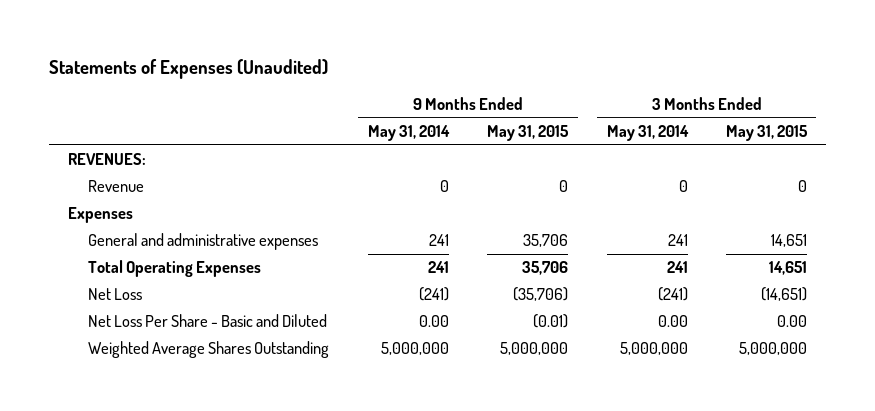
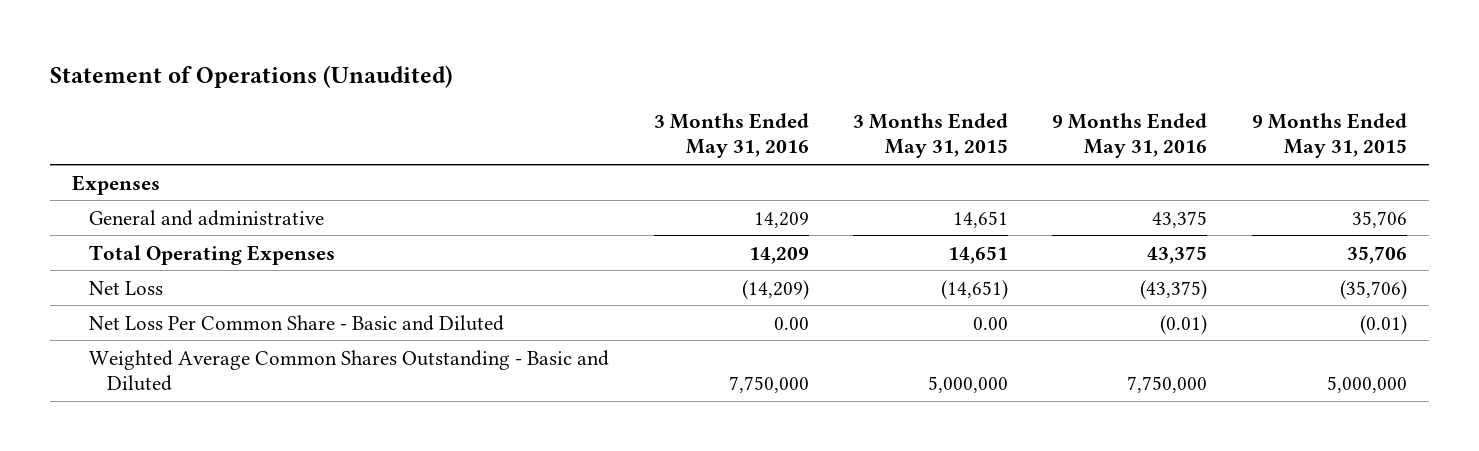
- Statements of Expenses (Unaudited)
+ Statement of Operations (Unaudited)
- | 9 Months Ended May 31, 2014 | 9 Months Ended May 31, 2015 | 3 Months Ended May 31, 2014 | 3 Months Ended May 31, 2015
+ | 3 Months Ended May 31, 2016 | 3 Months Ended May 31, 2015 | 9 Months Ended May 31, 2016 | 9 Months Ended May 31, 2015
- REVENUES:
- Revenue | 0 | 0 | 0 | 0
- General and administrative expenses | 241 | 35,706 | 241 | 14,651
+ General and administrative | 14,209 | 14,651 | 43,375 | 35,706
- Net Loss Per Share - Basic and Diluted | 0.00 | (0.01) | 0.00 | 0.00
- Weighted Average Shares Outstanding | 5,000,000 | 5,000,000 | 5,000,000 | 5,000,000
+ Net Loss Per Common Share - Basic and Diluted | 0.00 | 0.00 | (0.01) | (0.01)
+ Weighted Average Common Shares Outstanding - Basic and Diluted | 7,750,000 | 5,000,000 | 7,750,000 | 5,000,000

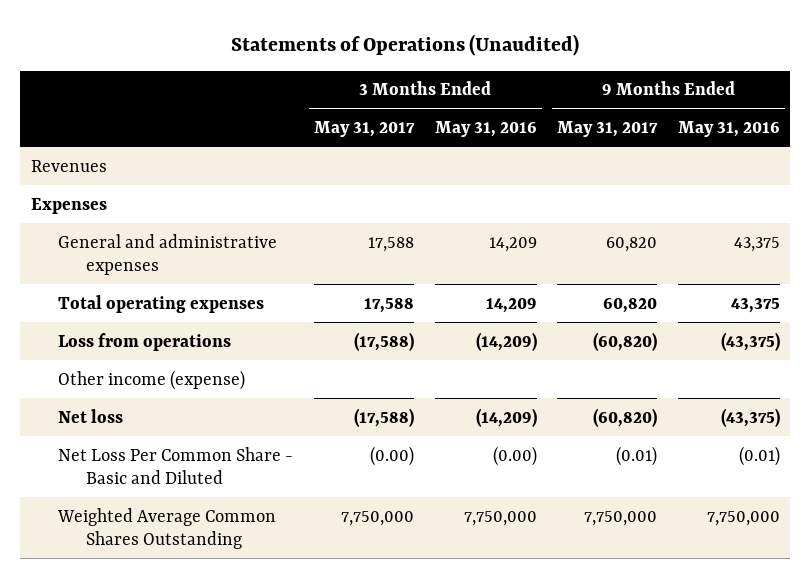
- Statement of Operations (Unaudited)
+ Statements of Operations (Unaudited)
- | 3 Months Ended May 31, 2016 | 3 Months Ended May 31, 2015 | 9 Months Ended May 31, 2016 | 9 Months Ended May 31, 2015
+ | 3 Months Ended May 31, 2017 | 3 Months Ended May 31, 2016 | 9 Months Ended May 31, 2017 | 9 Months Ended May 31, 2016
+ Revenues
- General and administrative | 14,209 | 14,651 | 43,375 | 35,706
- Total Operating Expenses | 14,209 | 14,651 | 43,375 | 35,706
- Net Loss | (14,209) | (14,651) | (43,375) | (35,706)
- Net Loss Per Common Share - Basic and Diluted | 0.00 | 0.00 | (0.01) | (0.01)
- Weighted Average Common Shares Outstanding - Basic and Diluted | 7,750,000 | 5,000,000 | 7,750,000 | 5,000,000
+ General and administrative expenses | 17,588 | 14,209 | 60,820 | 43,375
+ Total operating expenses | 17,588 | 14,209 | 60,820 | 43,375
+ Loss from operations | (17,588) | (14,209) | (60,820) | (43,375)
+ Other income (expense)
+ Net loss | (17,588) | (14,209) | (60,820) | (43,375)
+ Net Loss Per Common Share - Basic and Diluted | (0.00) | (0.00) | (0.01) | (0.01)
+ Weighted Average Common Shares Outstanding | 7,750,000 | 7,750,000 | 7,750,000 | 7,750,000

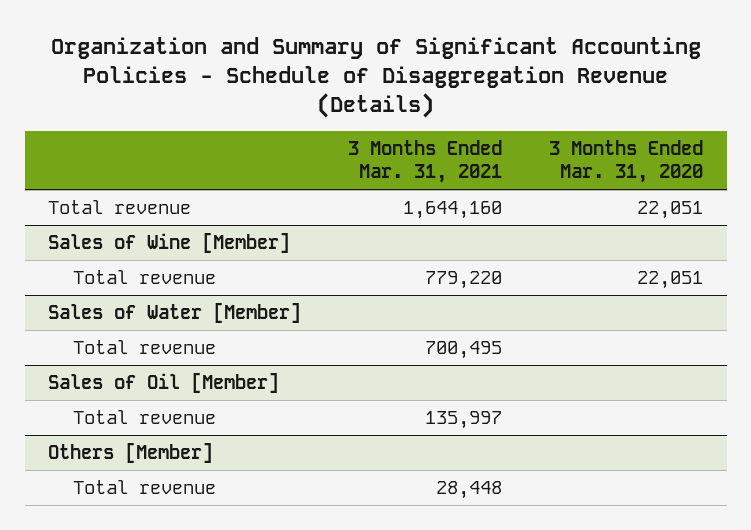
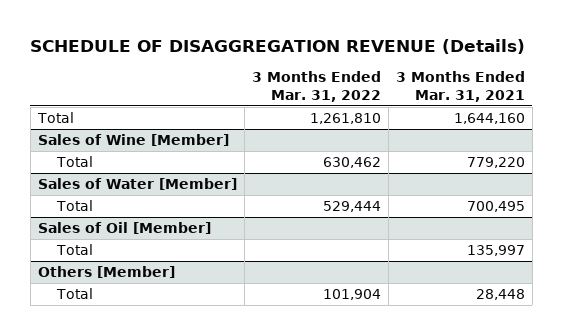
- Organization and Summary of Significant Accounting Policies - Schedule of Disaggregation Revenue (Details)
+ SCHEDULE OF DISAGGREGATION REVENUE (Details)
- | 3 Months Ended Mar. 31, 2021 | 3 Months Ended Mar. 31, 2020
+ | 3 Months Ended Mar. 31, 2022 | 3 Months Ended Mar. 31, 2021
- Total revenue | 1,644,160 | 22,051
+ Total | 1,261,810 | 1,644,160
@ Sales of Wine [Member]
- Total revenue | 779,220 | 22,051
+ Total | 630,462 | 779,220
@ Sales of Water [Member]
- Total revenue | 700,495 |
+ Total | 529,444 | 700,495
@ Sales of Oil [Member]
- Total revenue | 135,997 |
+ Total | | 135,997
@ Others [Member]
- Total revenue | 28,448 |
+ Total | 101,904 | 28,448

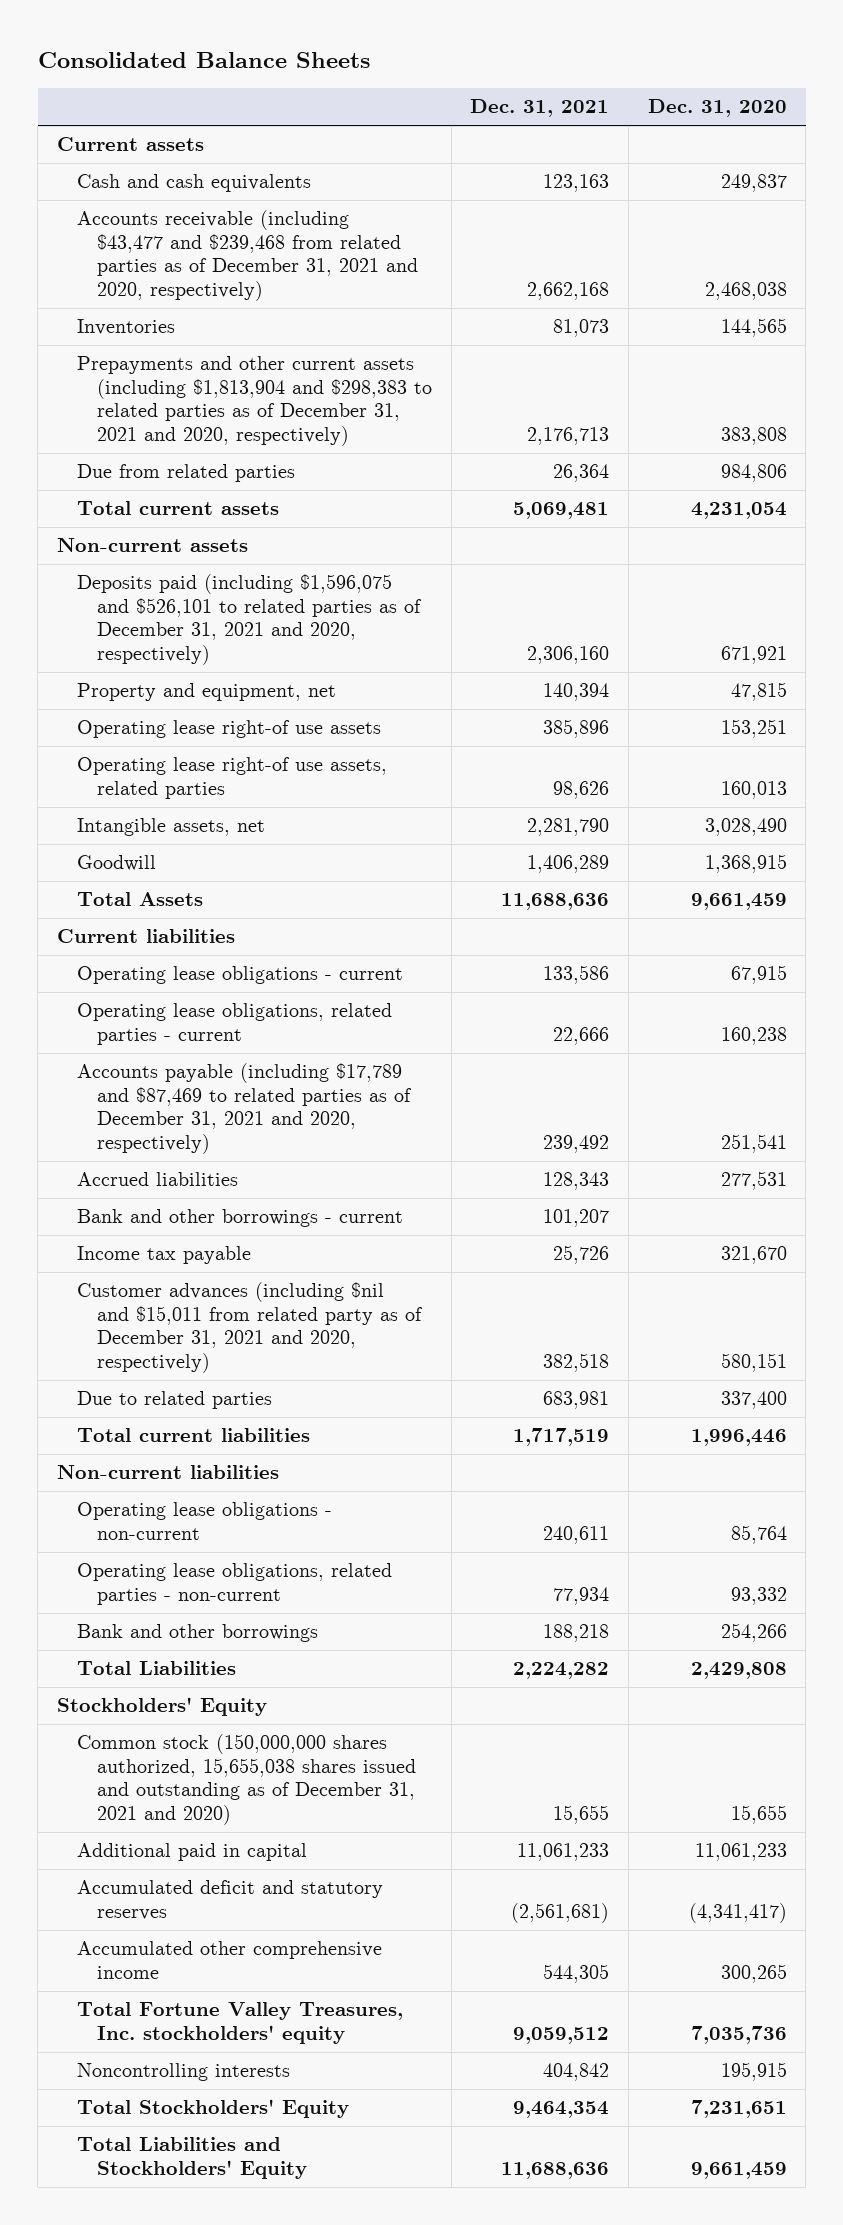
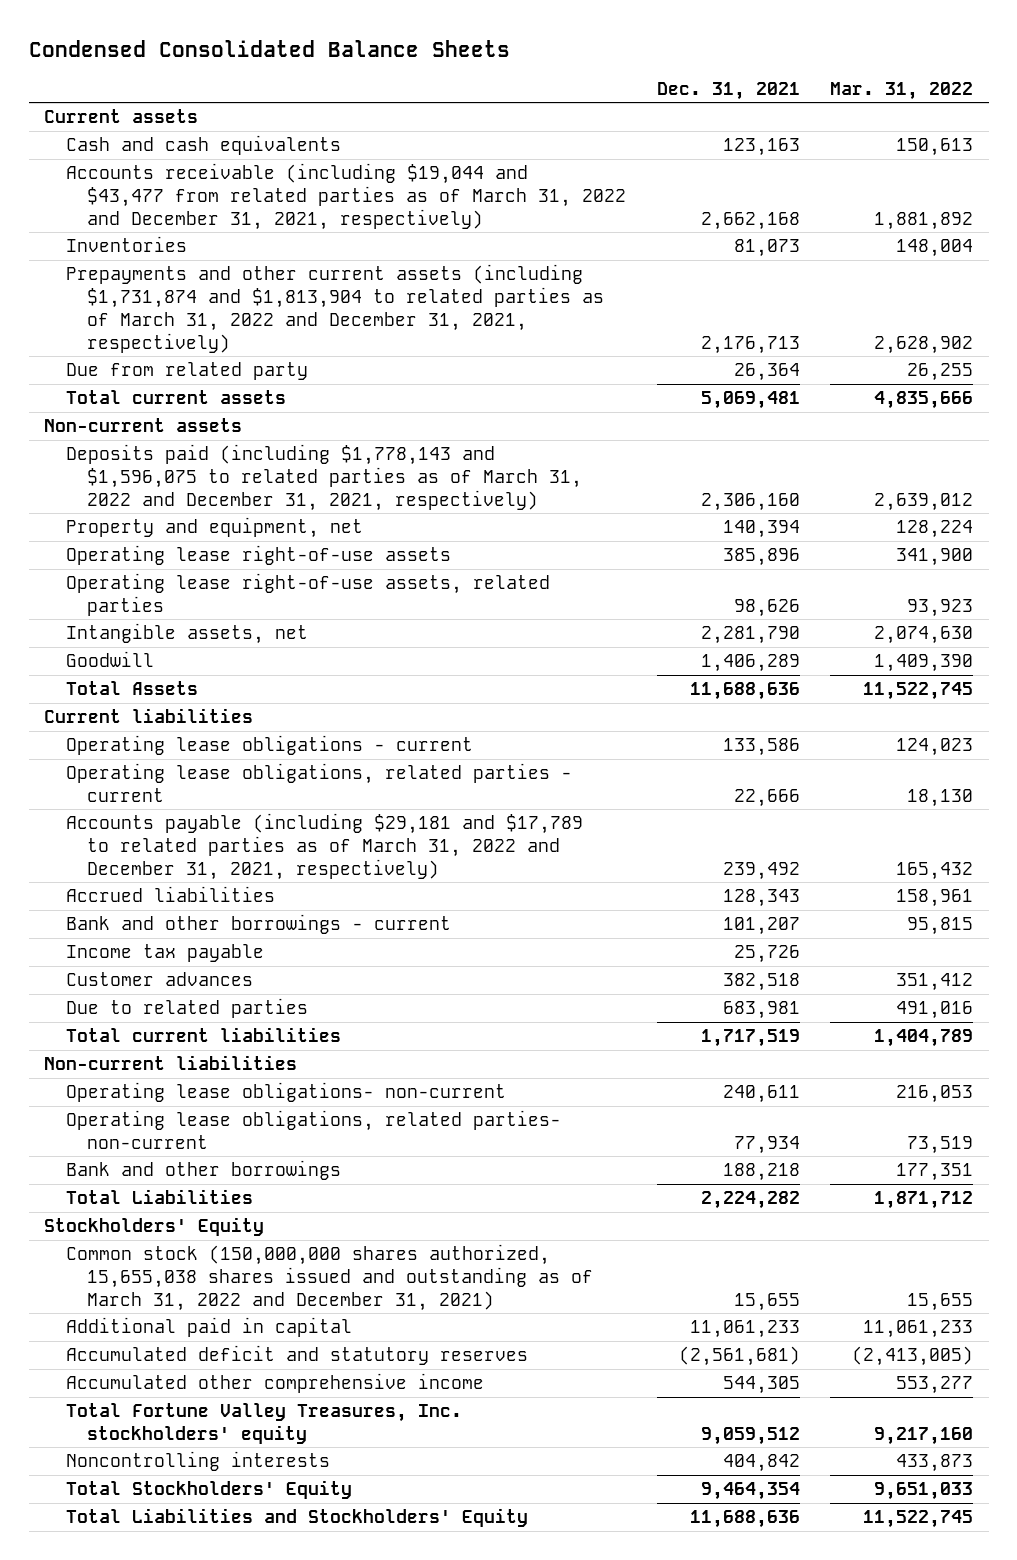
- Consolidated Balance Sheets
+ Condensed Consolidated Balance Sheets
- | Dec. 31, 2021 | Dec. 31, 2020
+ | Dec. 31, 2021 | Mar. 31, 2022
- Accounts receivable (including $43,477 and $239,468 from related parties as of December 31, 2021 and 2020, respectively) | 2,662,168 | 2,468,038
+ Accounts receivable (including $19,044 and $43,477 from related parties as of March 31, 2022 and December 31, 2021, respectively) | 2,662,168 | 1,881,892
- Prepayments and other current assets (including $1,813,904 and $298,383 to related parties as of December 31, 2021 and 2020, respectively) | 2,176,713 | 383,808
- Due from related parties | 26,364 | 984,806
+ Prepayments and other current assets (including $1,731,874 and $1,813,904 to related parties as of March 31, 2022 and December 31, 2021, respectively) | 2,176,713 | 2,628,902
+ Due from related party | 26,364 | 26,255
- Deposits paid (including $1,596,075 and $526,101 to related parties as of December 31, 2021 and 2020, respectively) | 2,306,160 | 671,921
+ Deposits paid (including $1,778,143 and $1,596,075 to related parties as of March 31, 2022 and December 31, 2021, respectively) | 2,306,160 | 2,639,012
- Operating lease right-of use assets | 385,896 | 153,251
- Operating lease right-of use assets, related parties | 98,626 | 160,013
+ Operating lease right-of-use assets | 385,896 | 341,900
+ Operating lease right-of-use assets, related parties | 98,626 | 93,923
- Accounts payable (including $17,789 and $87,469 to related parties as of December 31, 2021 and 2020, respectively) | 239,492 | 251,541
+ Accounts payable (including $29,181 and $17,789 to related parties as of March 31, 2022 and December 31, 2021, respectively) | 239,492 | 165,432
- Customer advances (including $nil and $15,011 from related party as of December 31, 2021 and 2020, respectively) | 382,518 | 580,151
+ Customer advances | 382,518 | 351,412
- Operating lease obligations - non-current | 240,611 | 85,764
- Operating lease obligations, related parties - non-current | 77,934 | 93,332
+ Operating lease obligations- non-current | 240,611 | 216,053
+ Operating lease obligations, related parties- non-current | 77,934 | 73,519
- Common stock (150,000,000 shares authorized, 15,655,038 shares issued and outstanding as of December 31, 2021 and 2020) | 15,655 | 15,655
+ Common stock (150,000,000 shares authorized, 15,655,038 shares issued and outstanding as of March 31, 2022 and December 31, 2021) | 15,655 | 15,655

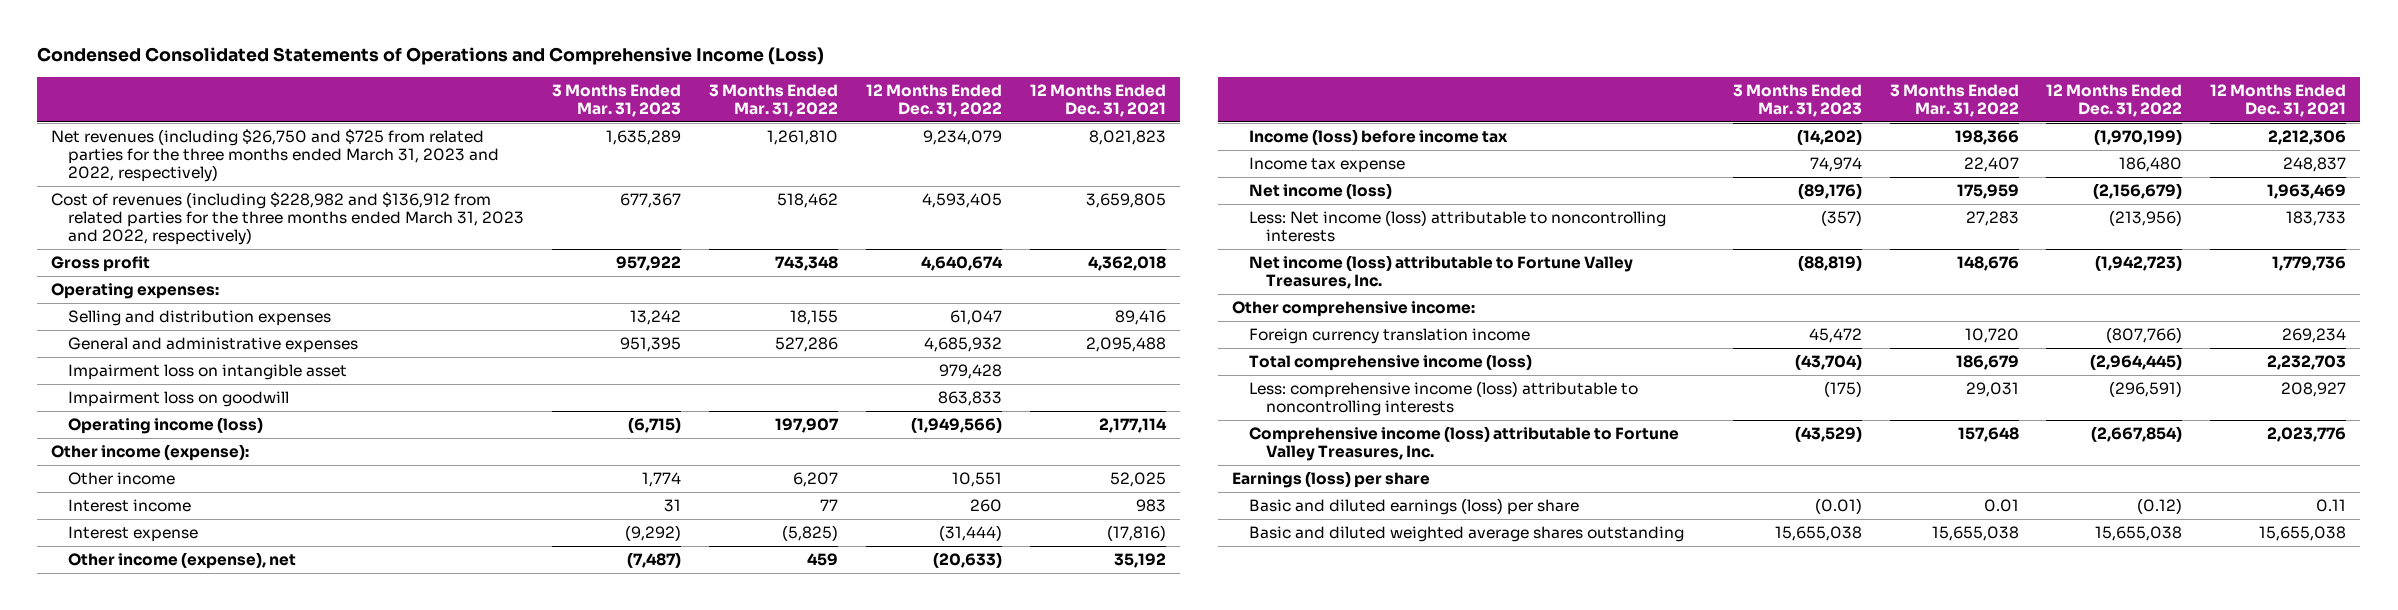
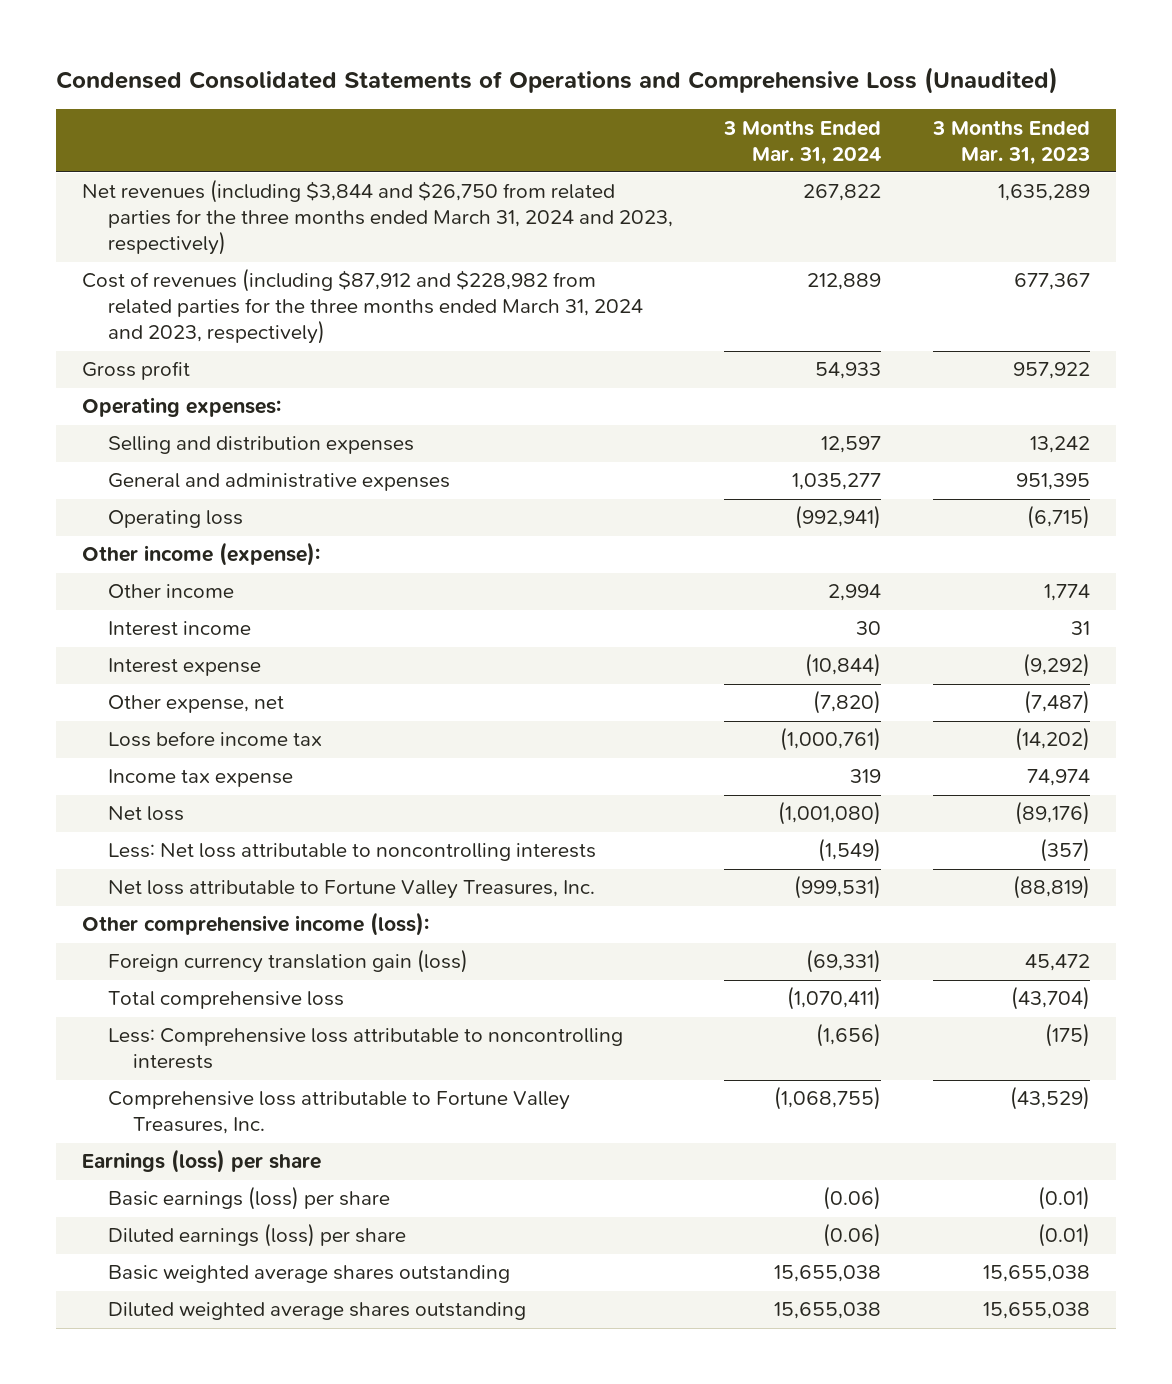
- Condensed Consolidated Statements of Operations and Comprehensive Income (Loss)
+ Condensed Consolidated Statements of Operations and Comprehensive Loss (Unaudited)
- | 3 Months Ended Mar. 31, 2023 | 3 Months Ended Mar. 31, 2022 | 12 Months Ended Dec. 31, 2022 | 12 Months Ended Dec. 31, 2021
+ | 3 Months Ended Mar. 31, 2024 | 3 Months Ended Mar. 31, 2023
- Net revenues (including $26,750 and $725 from related parties for the three months ended March 31, 2023 and 2022, respectively) | 1,635,289 | 1,261,810 | 9,234,079 | 8,021,823
- Cost of revenues (including $228,982 and $136,912 from related parties for the three months ended March 31, 2023 and 2022, respectively) | 677,367 | 518,462 | 4,593,405 | 3,659,805
+ Net revenues (including $3,844 and $26,750 from related parties for the three months ended March 31, 2024 and 2023, respectively) | 267,822 | 1,635,289
+ Cost of revenues (including $87,912 and $228,982 from related parties for the three months ended March 31, 2024 and 2023, respectively) | 212,889 | 677,367
- Impairment loss on intangible asset | | | 979,428 |
- Impairment loss on goodwill | | | 863,833 |
- Operating income (loss) | (6,715) | 197,907 | (1,949,566) | 2,177,114
+ Operating loss | (992,941) | (6,715)
- Other income (expense), net | (7,487) | 459 | (20,633) | 35,192
- Income (loss) before income tax | (14,202) | 198,366 | (1,970,199) | 2,212,306
+ Other expense, net | (7,820) | (7,487)
+ Loss before income tax | (1,000,761) | (14,202)
- Net income (loss) | (89,176) | 175,959 | (2,156,679) | 1,963,469
- Less: Net income (loss) attributable to noncontrolling interests | (357) | 27,283 | (213,956) | 183,733
- Net income (loss) attributable to Fortune Valley Treasures, Inc. | (88,819) | 148,676 | (1,942,723) | 1,779,736
- Other comprehensive income:
- Foreign currency translation income | 45,472 | 10,720 | (807,766) | 269,234
- Total comprehensive income (loss) | (43,704) | 186,679 | (2,964,445) | 2,232,703
- Less: comprehensive income (loss) attributable to noncontrolling interests | (175) | 29,031 | (296,591) | 208,927
- Comprehensive income (loss) attributable to Fortune Valley Treasures, Inc. | (43,529) | 157,648 | (2,667,854) | 2,023,776
+ Net loss | (1,001,080) | (89,176)
+ Less: Net loss attributable to noncontrolling interests | (1,549) | (357)
+ Net loss attributable to Fortune Valley Treasures, Inc. | (999,531) | (88,819)
+ Other comprehensive income (loss):
+ Foreign currency translation gain (loss) | (69,331) | 45,472
+ Total comprehensive loss | (1,070,411) | (43,704)
+ Less: Comprehensive loss attributable to noncontrolling interests | (1,656) | (175)
+ Comprehensive loss attributable to Fortune Valley Treasures, Inc. | (1,068,755) | (43,529)
- Basic and diluted earnings (loss) per share | (0.01) | 0.01 | (0.12) | 0.11
- Basic and diluted weighted average shares outstanding | 15,655,038 | 15,655,038 | 15,655,038 | 15,655,038
+ Basic earnings (loss) per share | (0.06) | (0.01)
+ Diluted earnings (loss) per share | (0.06) | (0.01)
+ Basic weighted average shares outstanding | 15,655,038 | 15,655,038
+ Diluted weighted average shares outstanding | 15,655,038 | 15,655,038

